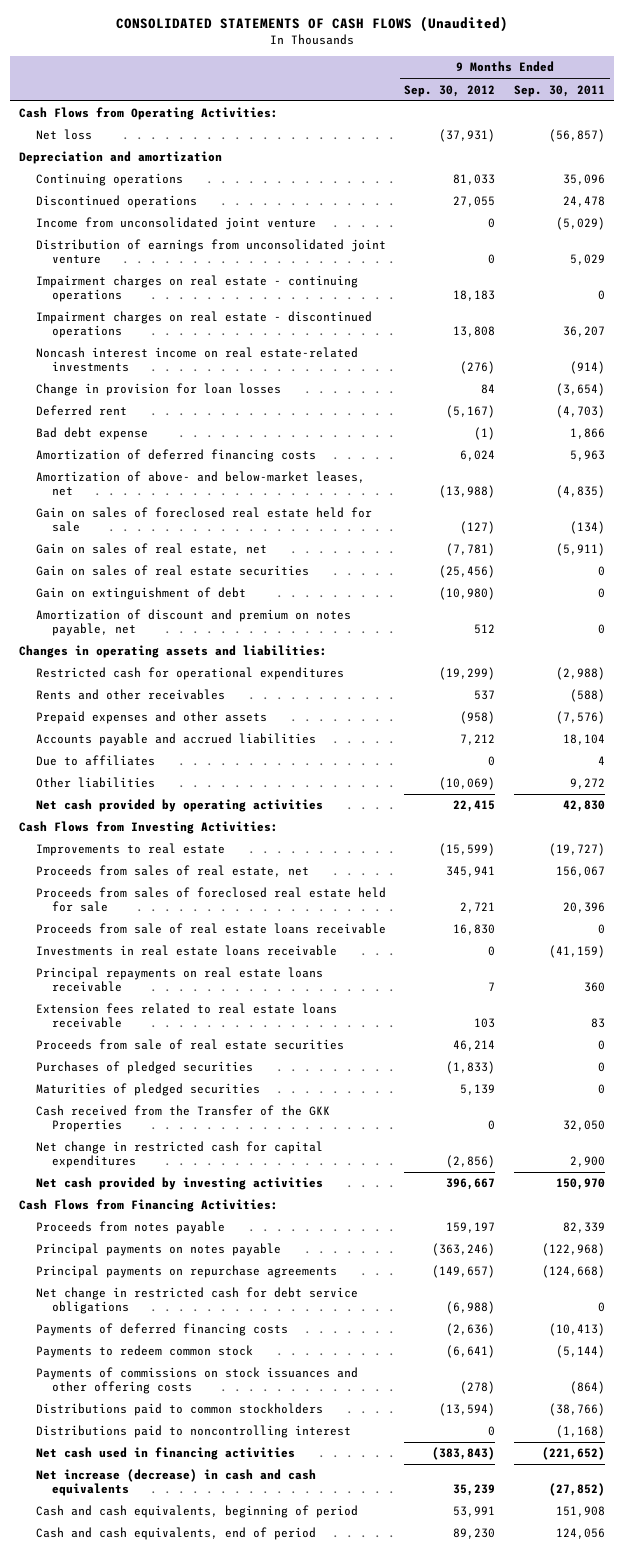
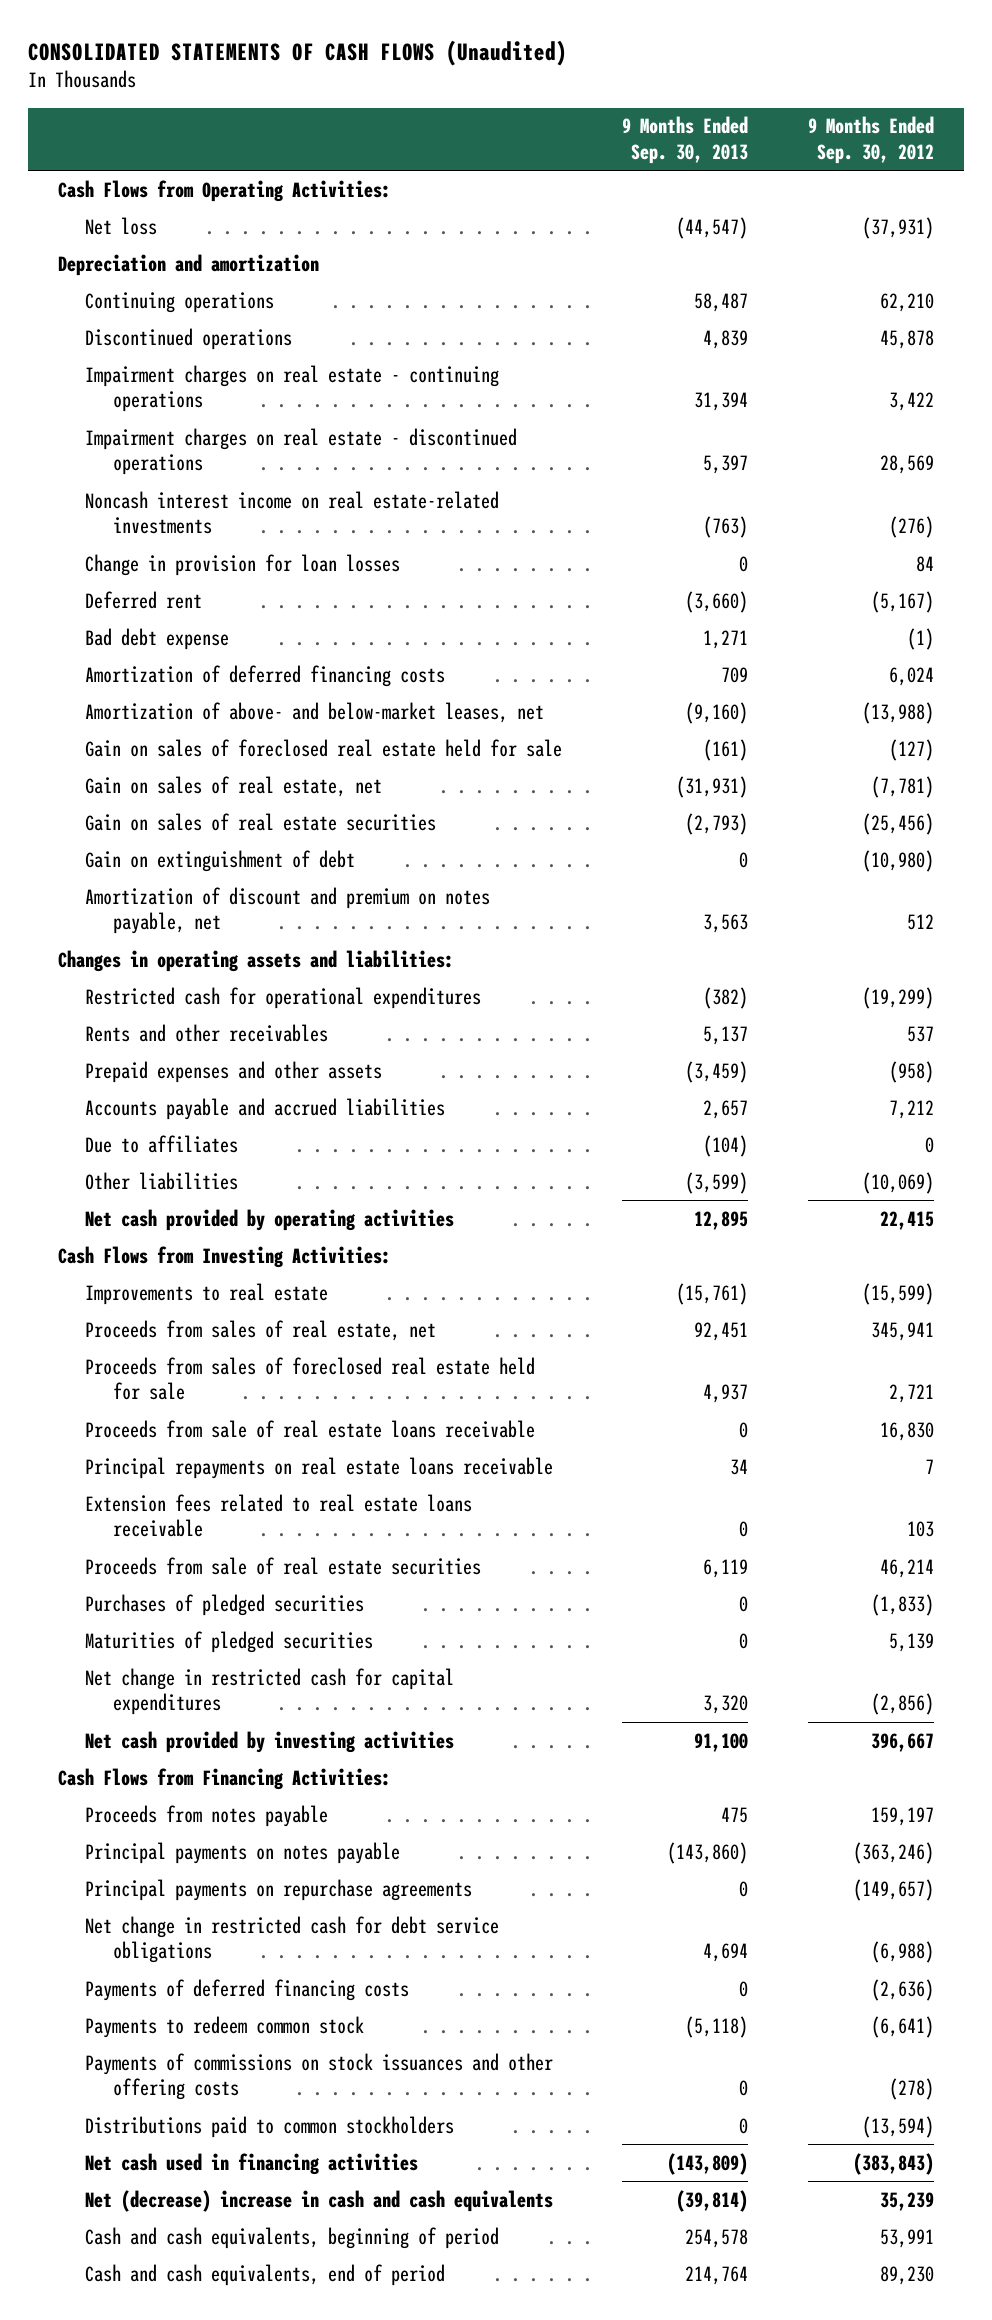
- | 9 Months Ended Sep. 30, 2012 | 9 Months Ended Sep. 30, 2011
+ | 9 Months Ended Sep. 30, 2013 | 9 Months Ended Sep. 30, 2012
- Continuing operations | 81,033 | 35,096
- Discontinued operations | 27,055 | 24,478
- Income from unconsolidated joint venture | 0 | (5,029)
- Distribution of earnings from unconsolidated joint venture | 0 | 5,029
- Impairment charges on real estate - continuing operations | 18,183 | 0
- Impairment charges on real estate - discontinued operations | 13,808 | 36,207
+ Continuing operations | 58,487 | 62,210
+ Discontinued operations | 4,839 | 45,878
+ Impairment charges on real estate - continuing operations | 31,394 | 3,422
+ Impairment charges on real estate - discontinued operations | 5,397 | 28,569
- Investments in real estate loans receivable | 0 | (41,159)
- Cash received from the Transfer of the GKK Properties | 0 | 32,050
- Distributions paid to noncontrolling interest | 0 | (1,168)
- Net increase (decrease) in cash and cash equivalents | 35,239 | (27,852)
+ Net (decrease) increase in cash and cash equivalents | (39,814) | 35,239

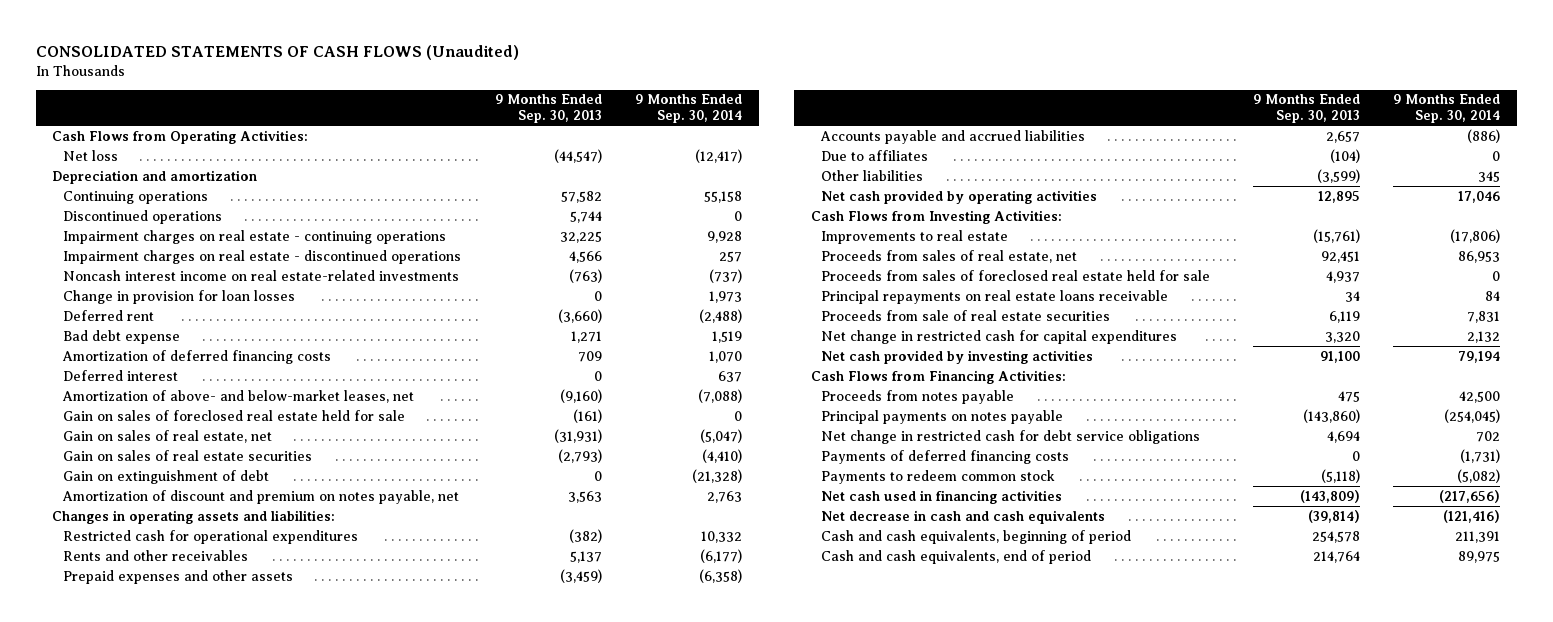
- | 9 Months Ended Sep. 30, 2013 | 9 Months Ended Sep. 30, 2012
+ | 9 Months Ended Sep. 30, 2013 | 9 Months Ended Sep. 30, 2014
- Continuing operations | 58,487 | 62,210
- Discontinued operations | 4,839 | 45,878
- Impairment charges on real estate - continuing operations | 31,394 | 3,422
- Impairment charges on real estate - discontinued operations | 5,397 | 28,569
+ Continuing operations | 57,582 | 55,158
+ Discontinued operations | 5,744 | 0
+ Impairment charges on real estate - continuing operations | 32,225 | 9,928
+ Impairment charges on real estate - discontinued operations | 4,566 | 257
+ Deferred interest | 0 | 637
- Proceeds from sale of real estate loans receivable | 0 | 16,830
- Extension fees related to real estate loans receivable | 0 | 103
- Purchases of pledged securities | 0 | (1,833)
- Maturities of pledged securities | 0 | 5,139
- Principal payments on repurchase agreements | 0 | (149,657)
- Payments of commissions on stock issuances and other offering costs | 0 | (278)
- Distributions paid to common stockholders | 0 | (13,594)
- Net (decrease) increase in cash and cash equivalents | (39,814) | 35,239
+ Net decrease in cash and cash equivalents | (39,814) | (121,416)

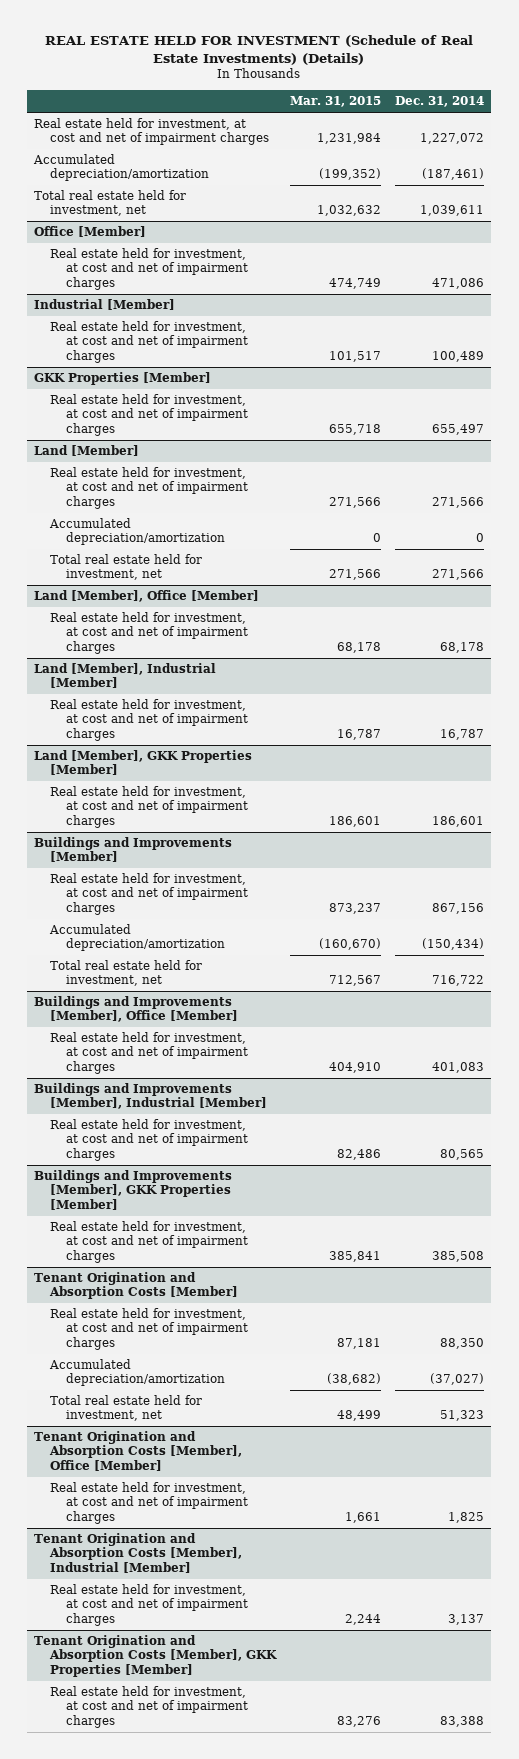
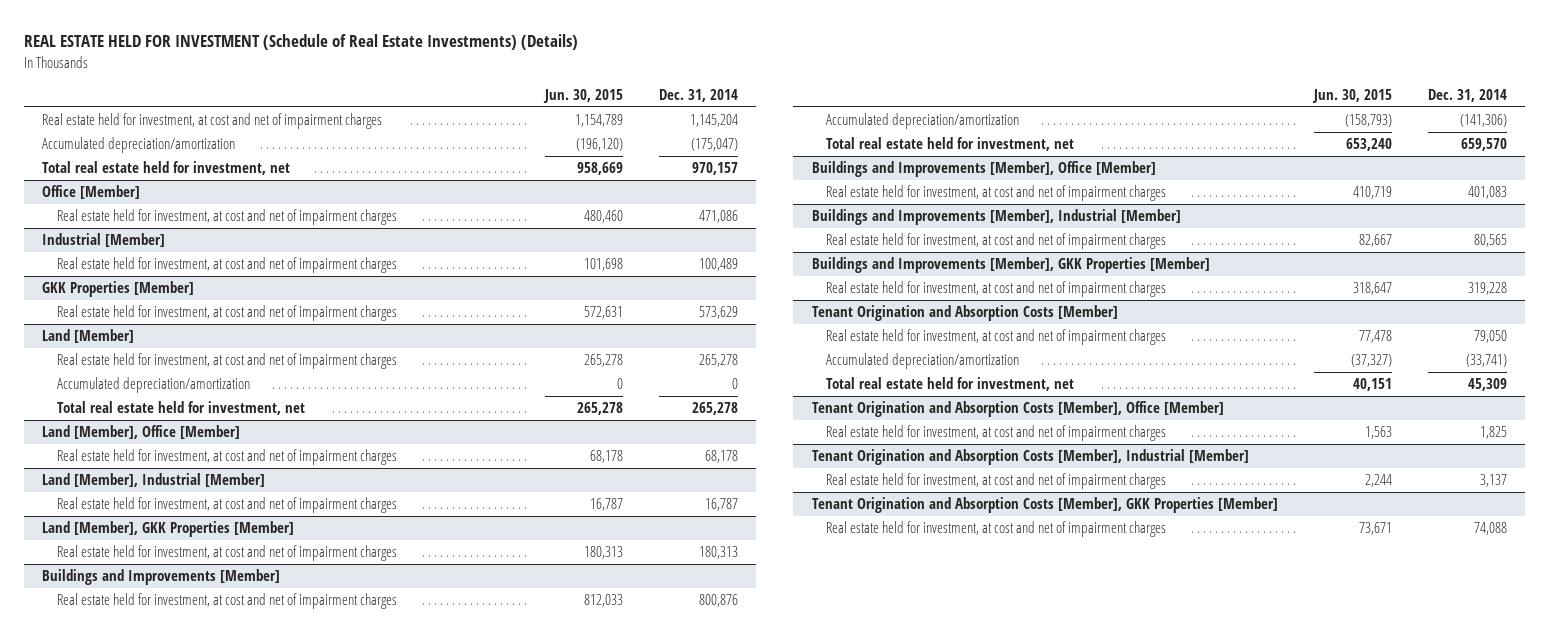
- | Mar. 31, 2015 | Dec. 31, 2014
+ | Jun. 30, 2015 | Dec. 31, 2014
- Real estate held for investment, at cost and net of impairment charges | 1,231,984 | 1,227,072
- Accumulated depreciation/amortization | (199,352) | (187,461)
- Total real estate held for investment, net | 1,032,632 | 1,039,611
+ Real estate held for investment, at cost and net of impairment charges | 1,154,789 | 1,145,204
+ Accumulated depreciation/amortization | (196,120) | (175,047)
+ Total real estate held for investment, net | 958,669 | 970,157
@ GKK Properties [Member]
- Real estate held for investment, at cost and net of impairment charges | 655,718 | 655,497
+ Real estate held for investment, at cost and net of impairment charges | 572,631 | 573,629
@ Land [Member]
- Real estate held for investment, at cost and net of impairment charges | 271,566 | 271,566
+ Real estate held for investment, at cost and net of impairment charges | 265,278 | 265,278
- Total real estate held for investment, net | 271,566 | 271,566
+ Total real estate held for investment, net | 265,278 | 265,278
@ Land [Member], GKK Properties [Member]
- Real estate held for investment, at cost and net of impairment charges | 186,601 | 186,601
+ Real estate held for investment, at cost and net of impairment charges | 180,313 | 180,313
@ Buildings and Improvements [Member]
- Real estate held for investment, at cost and net of impairment charges | 873,237 | 867,156
- Accumulated depreciation/amortization | (160,670) | (150,434)
- Total real estate held for investment, net | 712,567 | 716,722
+ Real estate held for investment, at cost and net of impairment charges | 812,033 | 800,876
+ Accumulated depreciation/amortization | (158,793) | (141,306)
+ Total real estate held for investment, net | 653,240 | 659,570
@ Buildings and Improvements [Member], GKK Properties [Member]
- Real estate held for investment, at cost and net of impairment charges | 385,841 | 385,508
+ Real estate held for investment, at cost and net of impairment charges | 318,647 | 319,228
@ Tenant Origination and Absorption Costs [Member]
- Real estate held for investment, at cost and net of impairment charges | 87,181 | 88,350
- Accumulated depreciation/amortization | (38,682) | (37,027)
- Total real estate held for investment, net | 48,499 | 51,323
+ Real estate held for investment, at cost and net of impairment charges | 77,478 | 79,050
+ Accumulated depreciation/amortization | (37,327) | (33,741)
+ Total real estate held for investment, net | 40,151 | 45,309
@ Tenant Origination and Absorption Costs [Member], GKK Properties [Member]
- Real estate held for investment, at cost and net of impairment charges | 83,276 | 83,388
+ Real estate held for investment, at cost and net of impairment charges | 73,671 | 74,088

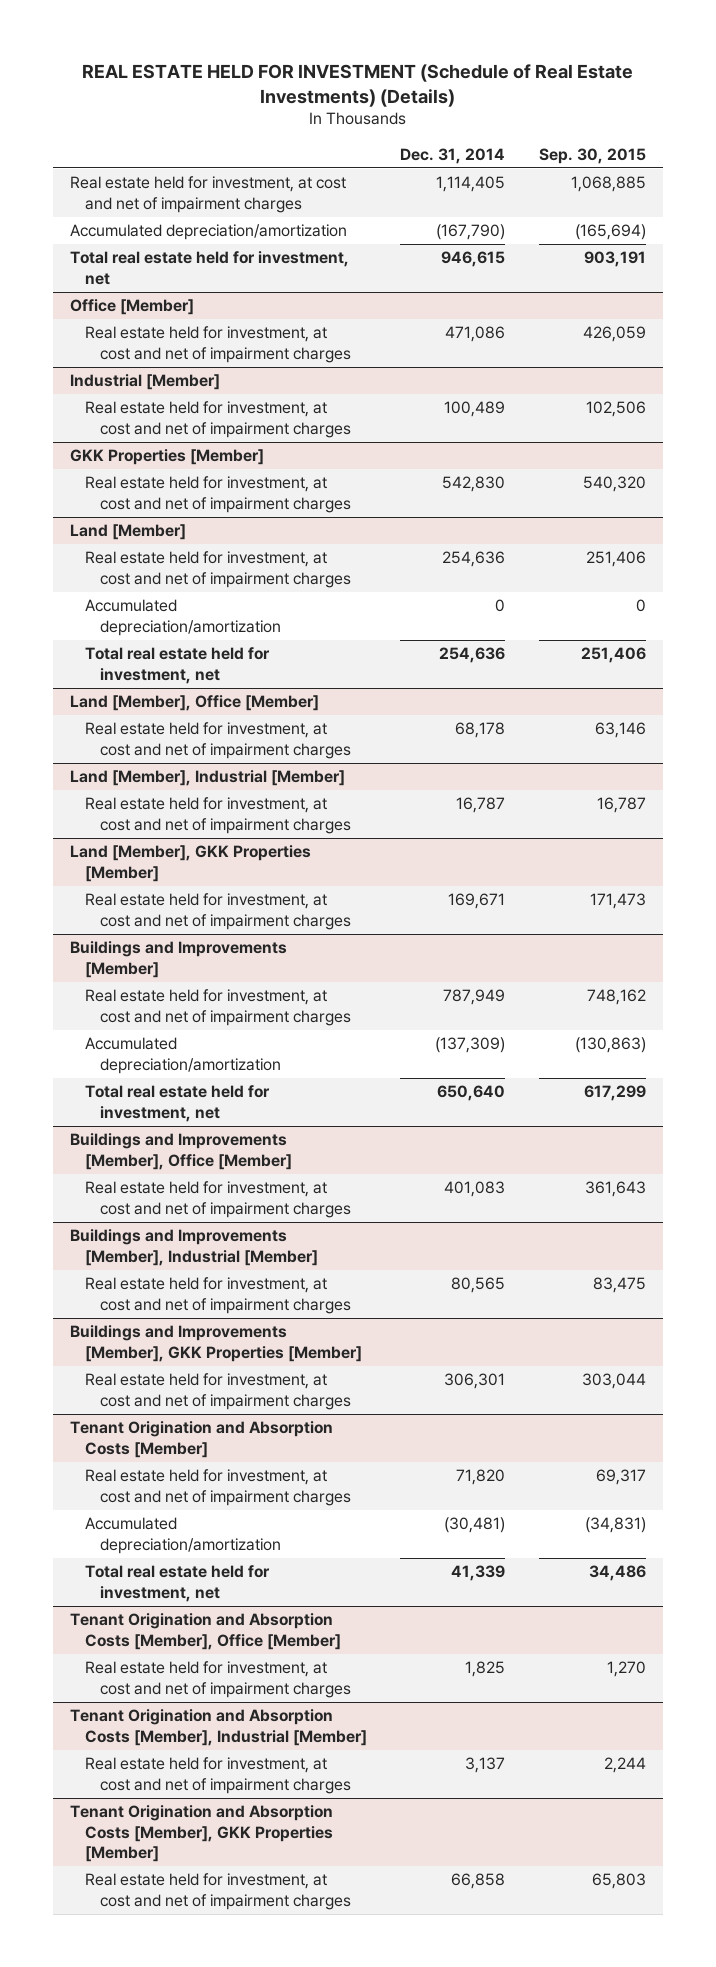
- | Jun. 30, 2015 | Dec. 31, 2014
+ | Dec. 31, 2014 | Sep. 30, 2015
- Real estate held for investment, at cost and net of impairment charges | 1,154,789 | 1,145,204
- Accumulated depreciation/amortization | (196,120) | (175,047)
- Total real estate held for investment, net | 958,669 | 970,157
+ Real estate held for investment, at cost and net of impairment charges | 1,114,405 | 1,068,885
+ Accumulated depreciation/amortization | (167,790) | (165,694)
+ Total real estate held for investment, net | 946,615 | 903,191
@ GKK Properties [Member]
- Real estate held for investment, at cost and net of impairment charges | 572,631 | 573,629
+ Real estate held for investment, at cost and net of impairment charges | 542,830 | 540,320
@ Land [Member]
- Real estate held for investment, at cost and net of impairment charges | 265,278 | 265,278
+ Real estate held for investment, at cost and net of impairment charges | 254,636 | 251,406
- Total real estate held for investment, net | 265,278 | 265,278
+ Total real estate held for investment, net | 254,636 | 251,406
@ Land [Member], GKK Properties [Member]
- Real estate held for investment, at cost and net of impairment charges | 180,313 | 180,313
+ Real estate held for investment, at cost and net of impairment charges | 169,671 | 171,473
@ Buildings and Improvements [Member]
- Real estate held for investment, at cost and net of impairment charges | 812,033 | 800,876
- Accumulated depreciation/amortization | (158,793) | (141,306)
- Total real estate held for investment, net | 653,240 | 659,570
+ Real estate held for investment, at cost and net of impairment charges | 787,949 | 748,162
+ Accumulated depreciation/amortization | (137,309) | (130,863)
+ Total real estate held for investment, net | 650,640 | 617,299
@ Buildings and Improvements [Member], GKK Properties [Member]
- Real estate held for investment, at cost and net of impairment charges | 318,647 | 319,228
+ Real estate held for investment, at cost and net of impairment charges | 306,301 | 303,044
@ Tenant Origination and Absorption Costs [Member]
- Real estate held for investment, at cost and net of impairment charges | 77,478 | 79,050
- Accumulated depreciation/amortization | (37,327) | (33,741)
- Total real estate held for investment, net | 40,151 | 45,309
+ Real estate held for investment, at cost and net of impairment charges | 71,820 | 69,317
+ Accumulated depreciation/amortization | (30,481) | (34,831)
+ Total real estate held for investment, net | 41,339 | 34,486
@ Tenant Origination and Absorption Costs [Member], GKK Properties [Member]
- Real estate held for investment, at cost and net of impairment charges | 73,671 | 74,088
+ Real estate held for investment, at cost and net of impairment charges | 66,858 | 65,803

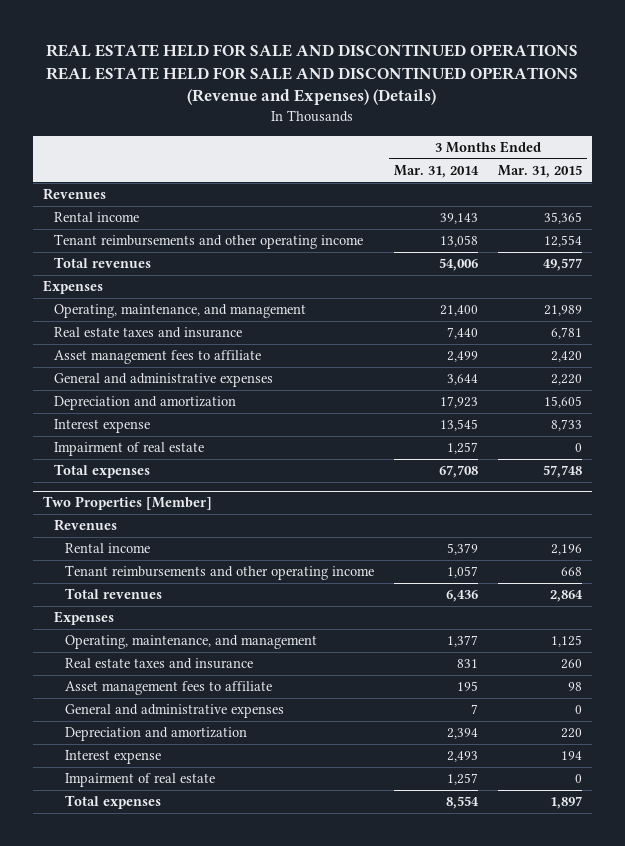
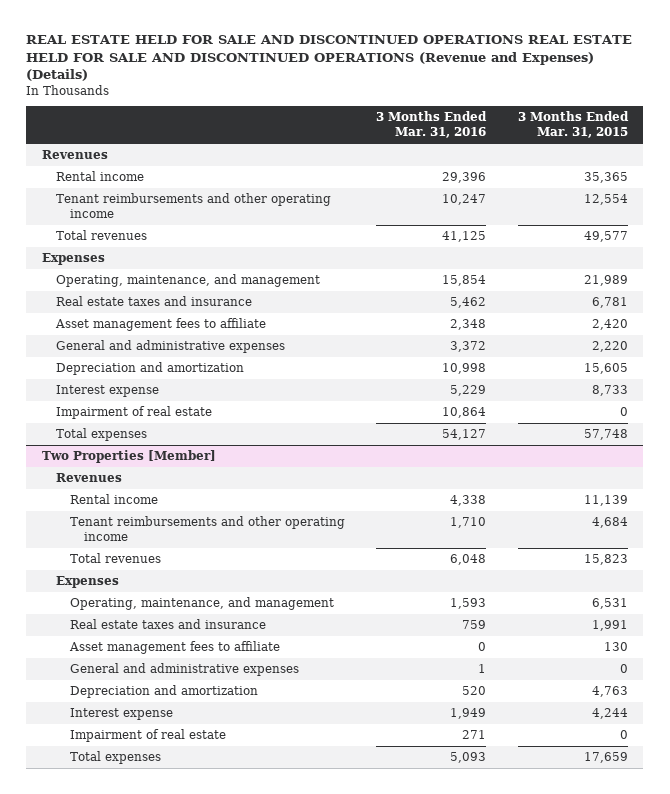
- | 3 Months Ended Mar. 31, 2014 | 3 Months Ended Mar. 31, 2015
+ | 3 Months Ended Mar. 31, 2016 | 3 Months Ended Mar. 31, 2015
@ Two Properties [Member]
- Rental income | 5,379 | 2,196
- Tenant reimbursements and other operating income | 1,057 | 668
- Total revenues | 6,436 | 2,864
+ Rental income | 4,338 | 11,139
+ Tenant reimbursements and other operating income | 1,710 | 4,684
+ Total revenues | 6,048 | 15,823
- Operating, maintenance, and management | 1,377 | 1,125
- Real estate taxes and insurance | 831 | 260
- Asset management fees to affiliate | 195 | 98
+ Operating, maintenance, and management | 1,593 | 6,531
+ Real estate taxes and insurance | 759 | 1,991
+ Asset management fees to affiliate | 0 | 130
- Depreciation and amortization | 2,394 | 220
- Interest expense | 2,493 | 194
+ Depreciation and amortization | 520 | 4,763
+ Interest expense | 1,949 | 4,244
- Total expenses | 8,554 | 1,897
+ Total expenses | 5,093 | 17,659

